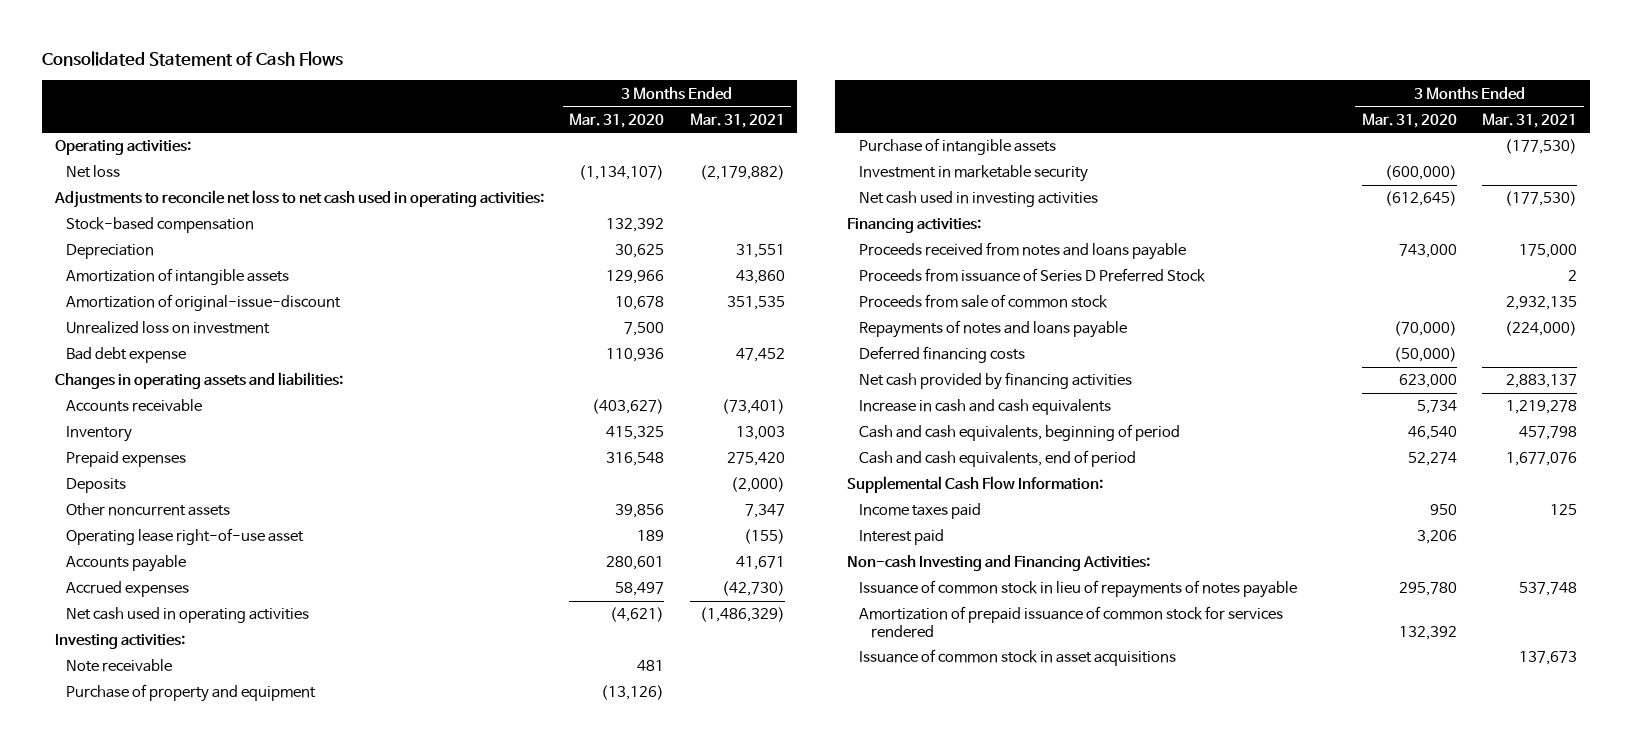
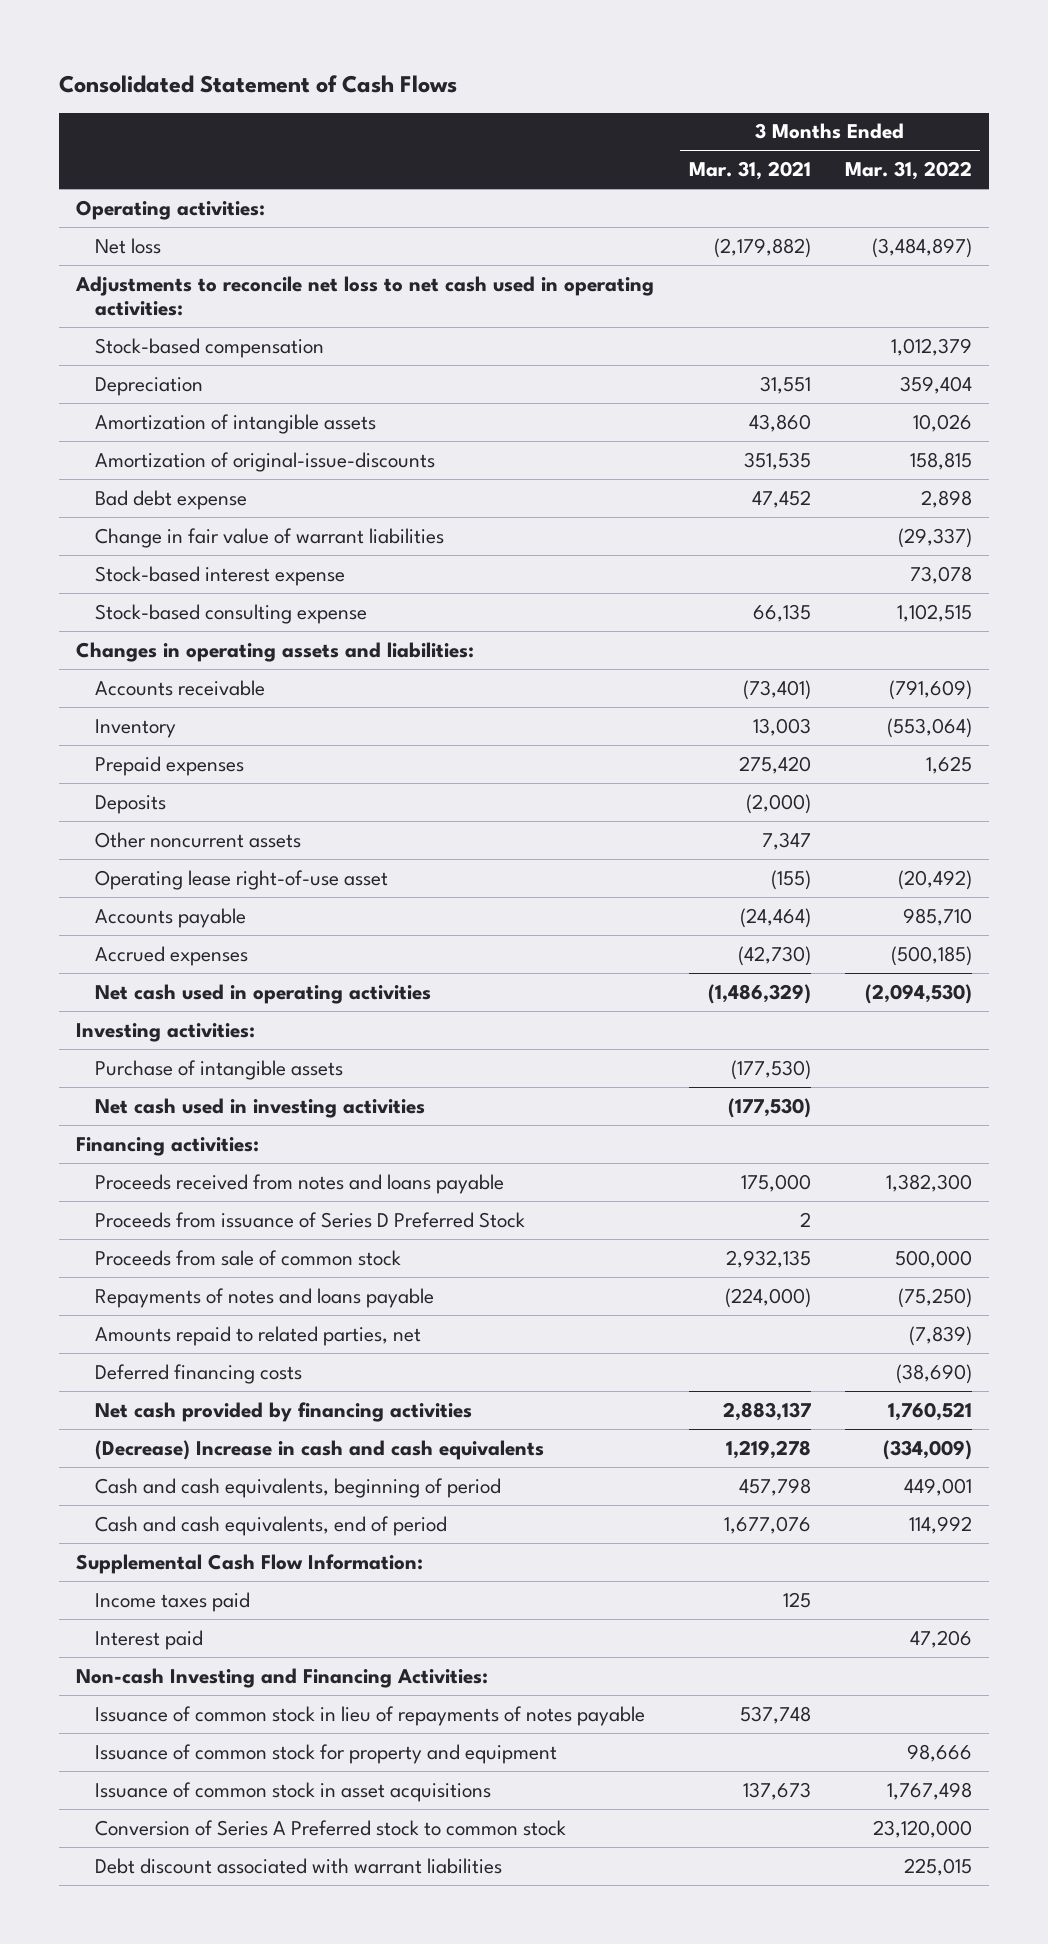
- | 3 Months Ended Mar. 31, 2020 | 3 Months Ended Mar. 31, 2021
+ | 3 Months Ended Mar. 31, 2021 | 3 Months Ended Mar. 31, 2022
- Amortization of original-issue-discount | 10,678 | 351,535
- Unrealized loss on investment | 7,500 |
+ Amortization of original-issue-discounts | 351,535 | 158,815
+ Change in fair value of warrant liabilities | | (29,337)
+ Stock-based interest expense | | 73,078
+ Stock-based consulting expense | 66,135 | 1,102,515
- Accounts payable | 280,601 | 41,671
+ Accounts payable | (24,464) | 985,710
- Note receivable | 481 |
- Purchase of property and equipment | (13,126) |
- Investment in marketable security | (600,000) |
+ Amounts repaid to related parties, net | | (7,839)
- Increase in cash and cash equivalents | 5,734 | 1,219,278
+ (Decrease) Increase in cash and cash equivalents | 1,219,278 | (334,009)
- Amortization of prepaid issuance of common stock for services rendered | 132,392 |
+ Issuance of common stock for property and equipment | | 98,666
+ Conversion of Series A Preferred stock to common stock | | 23,120,000
+ Debt discount associated with warrant liabilities | | 225,015

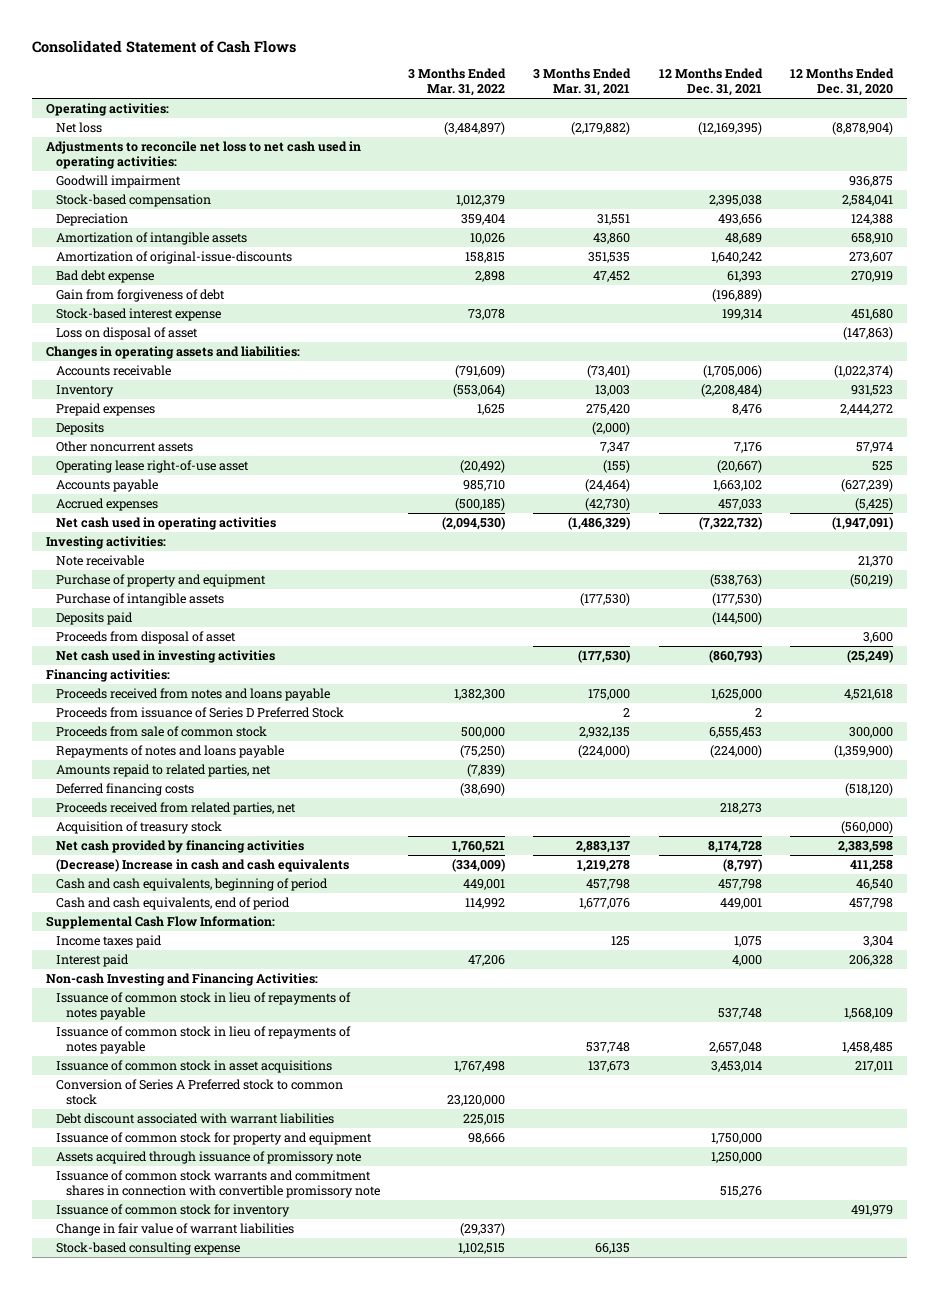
- | 3 Months Ended Mar. 31, 2021 | 3 Months Ended Mar. 31, 2022
+ | 3 Months Ended Mar. 31, 2022 | 3 Months Ended Mar. 31, 2021 | 12 Months Ended Dec. 31, 2021 | 12 Months Ended Dec. 31, 2020
+ Goodwill impairment | | | | 936,875
+ Gain from forgiveness of debt | | | (196,889) |
+ Loss on disposal of asset | | | | (147,863)
+ Note receivable | | | | 21,370
+ Purchase of property and equipment | | | (538,763) | (50,219)
+ Deposits paid | | | (144,500) |
+ Proceeds from disposal of asset | | | | 3,600
+ Proceeds received from related parties, net | | | 218,273 |
+ Acquisition of treasury stock | | | | (560,000)
+ Issuance of common stock in lieu of repayments of notes payable | | | 537,748 | 1,568,109
moved down: Issuance of common stock for property and equipment | 98,666 | | 1,750,000 |
+ Assets acquired through issuance of promissory note | | | 1,250,000 |
+ Issuance of common stock warrants and commitment shares in connection with convertible promissory note | | | 515,276 |
+ Issuance of common stock for inventory | | | | 491,979
moved down: Change in fair value of warrant liabilities | (29,337) | | |
moved down: Stock-based consulting expense | 1,102,515 | 66,135 | |

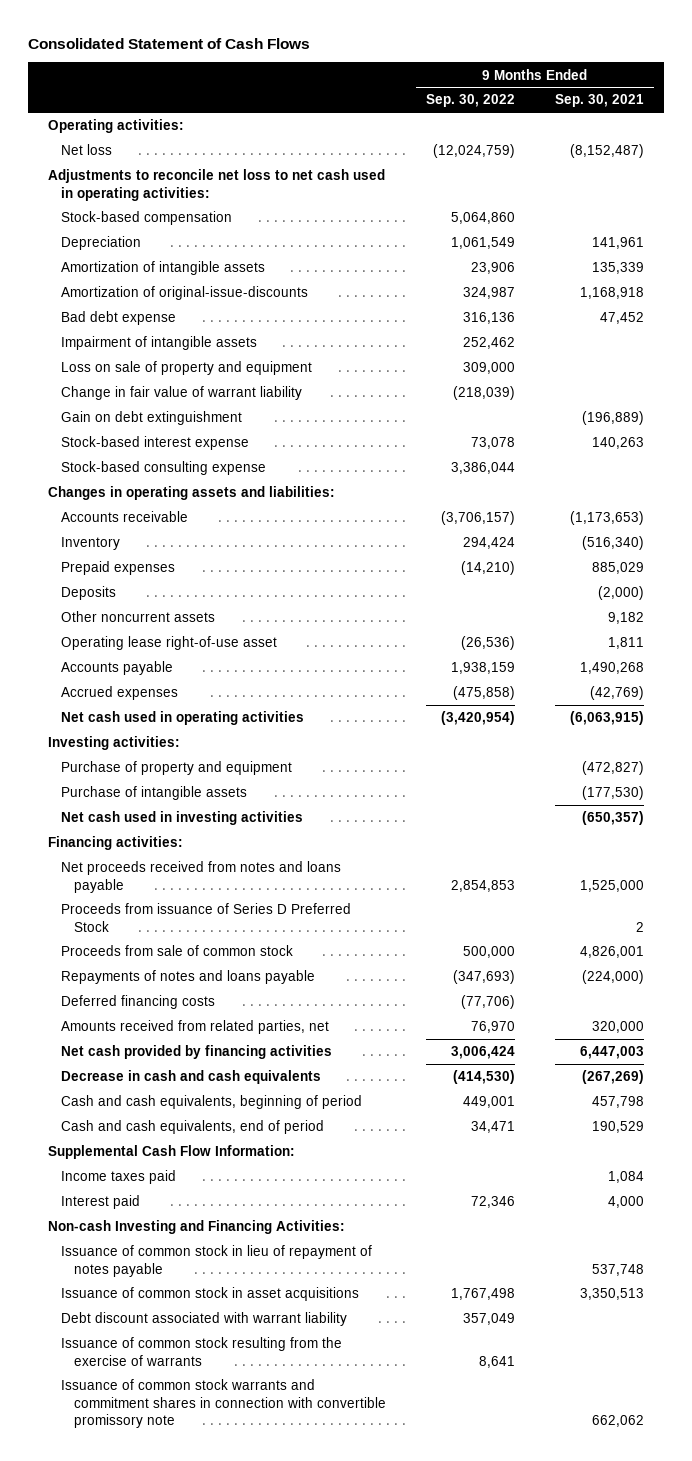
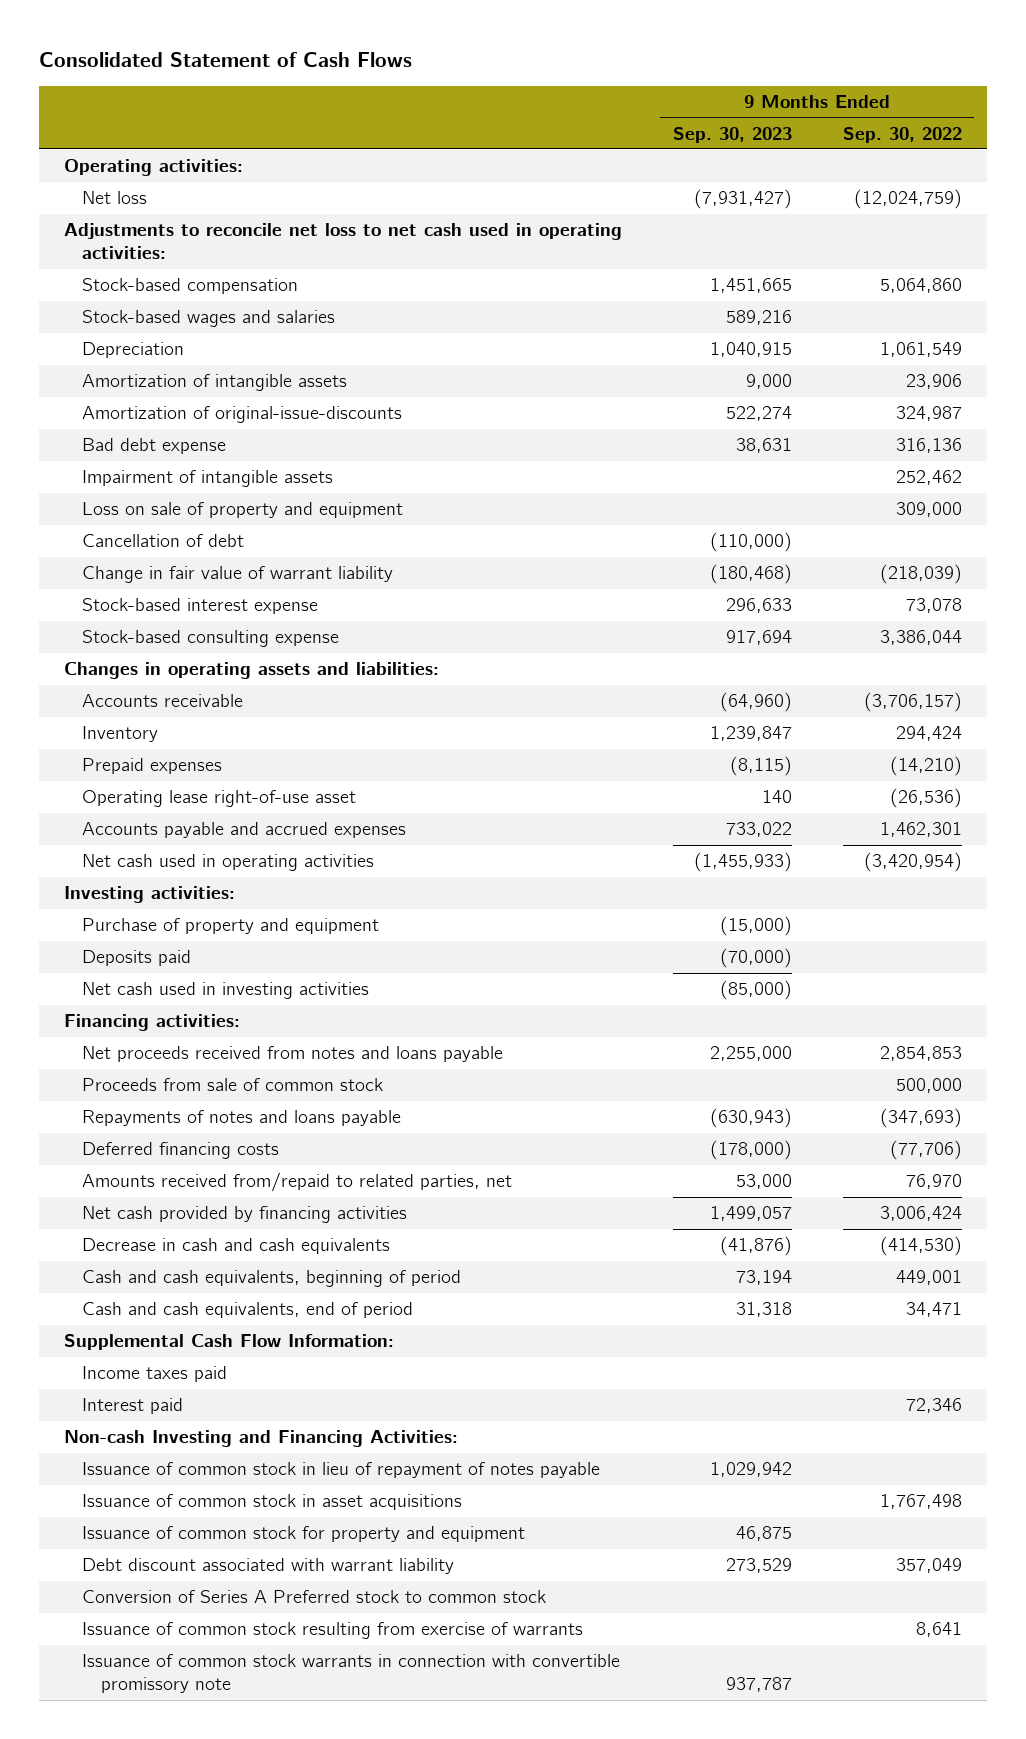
- | 9 Months Ended Sep. 30, 2022 | 9 Months Ended Sep. 30, 2021
+ | 9 Months Ended Sep. 30, 2023 | 9 Months Ended Sep. 30, 2022
+ Stock-based wages and salaries | 589,216 |
+ Cancellation of debt | (110,000) |
- Gain on debt extinguishment | | (196,889)
- Deposits | | (2,000)
- Other noncurrent assets | | 9,182
- Accounts payable | 1,938,159 | 1,490,268
- Accrued expenses | (475,858) | (42,769)
+ Accounts payable and accrued expenses | 733,022 | 1,462,301
- Purchase of intangible assets | | (177,530)
+ Deposits paid | (70,000) |
- Proceeds from issuance of Series D Preferred Stock | | 2
- Amounts received from related parties, net | 76,970 | 320,000
+ Amounts received from/repaid to related parties, net | 53,000 | 76,970
+ Issuance of common stock for property and equipment | 46,875 |
- Issuance of common stock resulting from the exercise of warrants | 8,641 |
- Issuance of common stock warrants and commitment shares in connection with convertible promissory note | | 662,062
+ Conversion of Series A Preferred stock to common stock
+ Issuance of common stock resulting from exercise of warrants | | 8,641
+ Issuance of common stock warrants in connection with convertible promissory note | 937,787 |

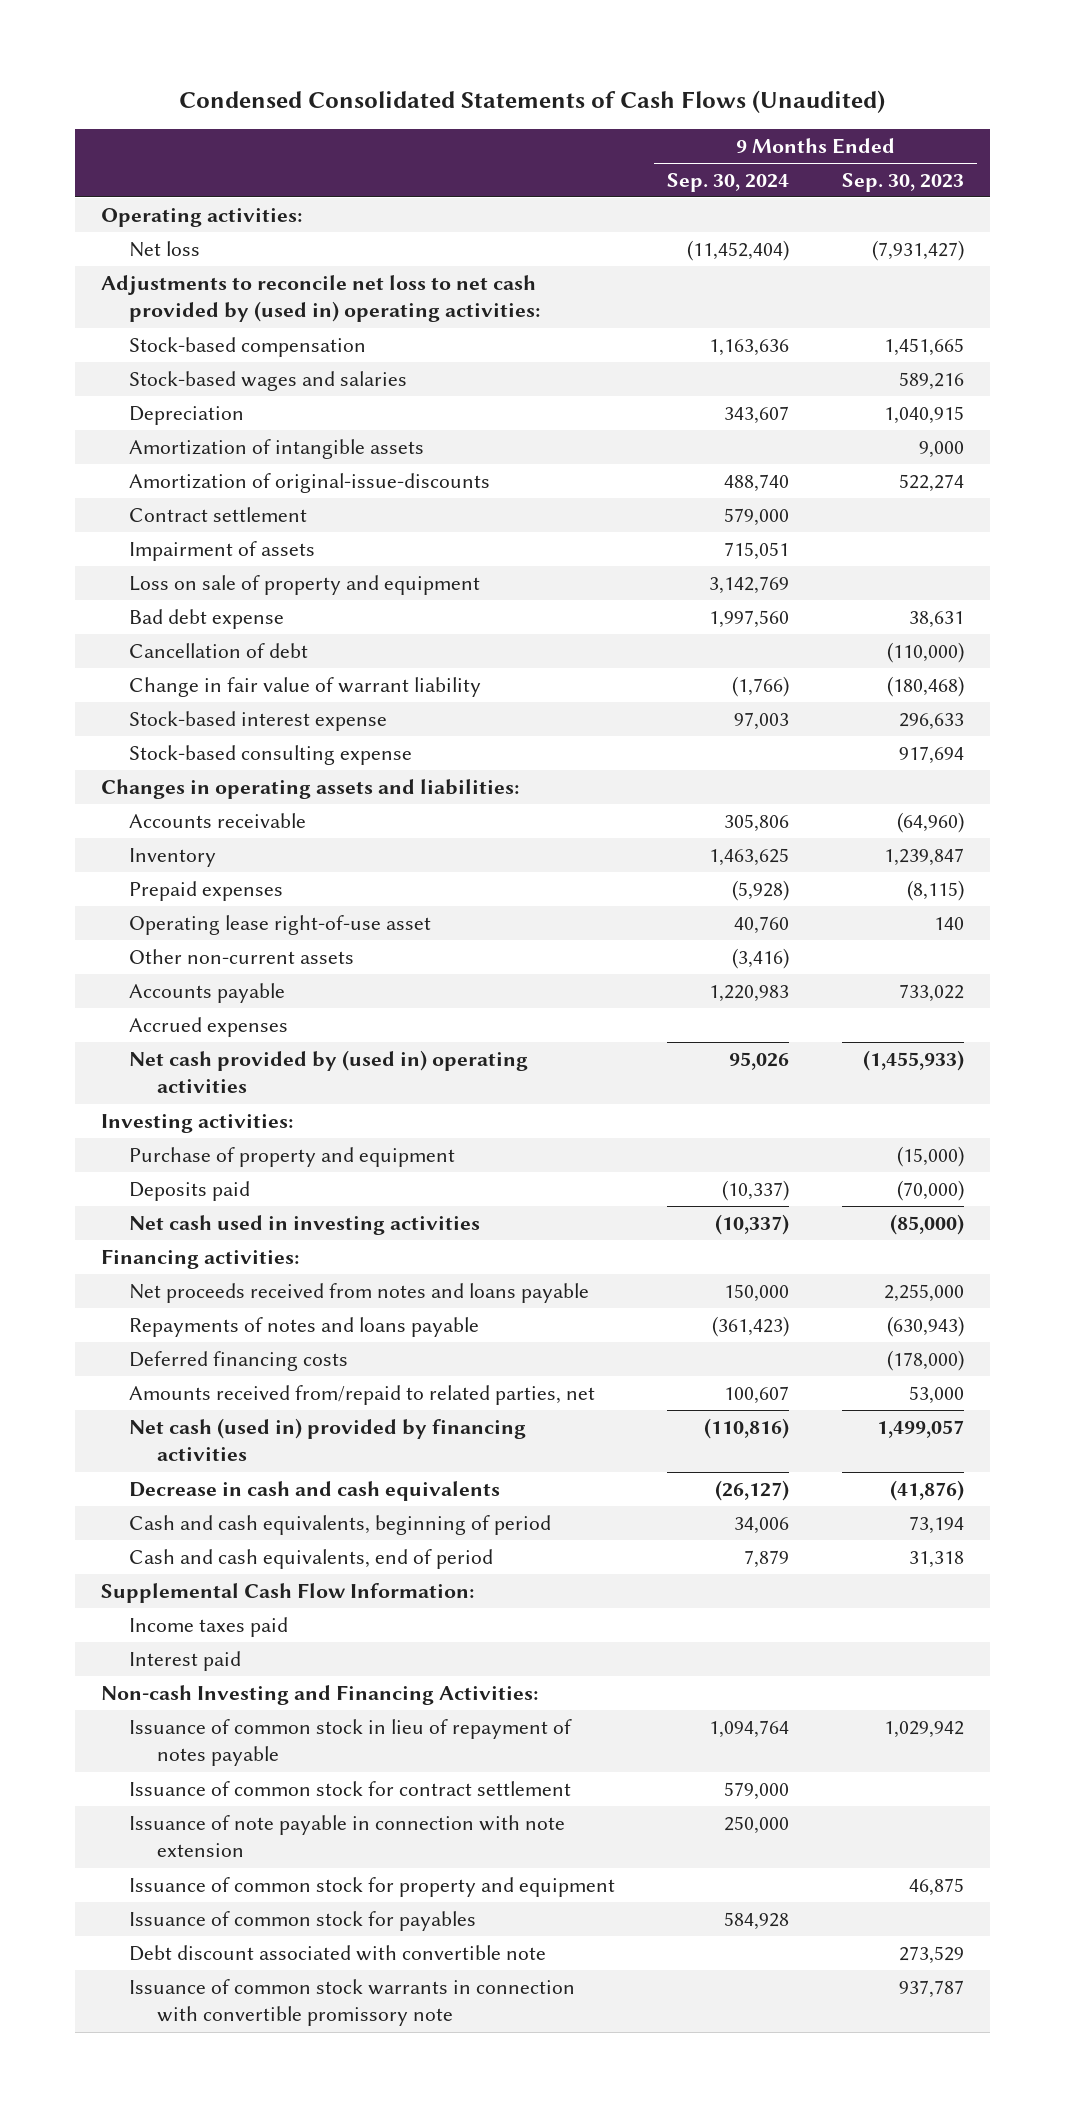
- Consolidated Statement of Cash Flows
+ Condensed Consolidated Statements of Cash Flows (Unaudited)
- | 9 Months Ended Sep. 30, 2023 | 9 Months Ended Sep. 30, 2022
+ | 9 Months Ended Sep. 30, 2024 | 9 Months Ended Sep. 30, 2023
- Adjustments to reconcile net loss to net cash used in operating activities:
+ Adjustments to reconcile net loss to net cash provided by (used in) operating activities:
- Impairment of intangible assets | | 252,462
+ Contract settlement | 579,000 |
+ Impairment of assets | 715,051 |
moved down: Bad debt expense | 1,997,560 | 38,631
- Accounts payable and accrued expenses | 733,022 | 1,462,301
- Net cash used in operating activities | (1,455,933) | (3,420,954)
+ Other non-current assets | (3,416) |
+ Accounts payable | 1,220,983 | 733,022
+ Accrued expenses
+ Net cash provided by (used in) operating activities | 95,026 | (1,455,933)
- Proceeds from sale of common stock | | 500,000
- Net cash provided by financing activities | 1,499,057 | 3,006,424
+ Net cash (used in) provided by financing activities | (110,816) | 1,499,057
- Issuance of common stock in asset acquisitions | | 1,767,498
+ Issuance of common stock for contract settlement | 579,000 |
+ Issuance of note payable in connection with note extension | 250,000 |
- Debt discount associated with warrant liability | 273,529 | 357,049
- Conversion of Series A Preferred stock to common stock
- Issuance of common stock resulting from exercise of warrants | | 8,641
+ Issuance of common stock for payables | 584,928 |
+ Debt discount associated with convertible note | | 273,529

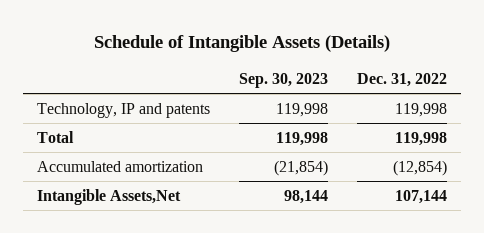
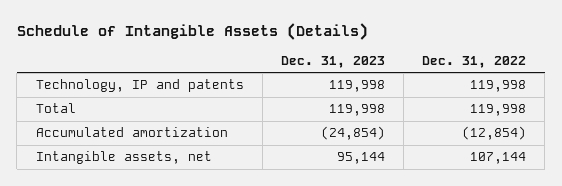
- | Sep. 30, 2023 | Dec. 31, 2022
+ | Dec. 31, 2023 | Dec. 31, 2022
- Intangible Assets,Net | 98,144 | 107,144
+ Intangible assets, net | 95,144 | 107,144

